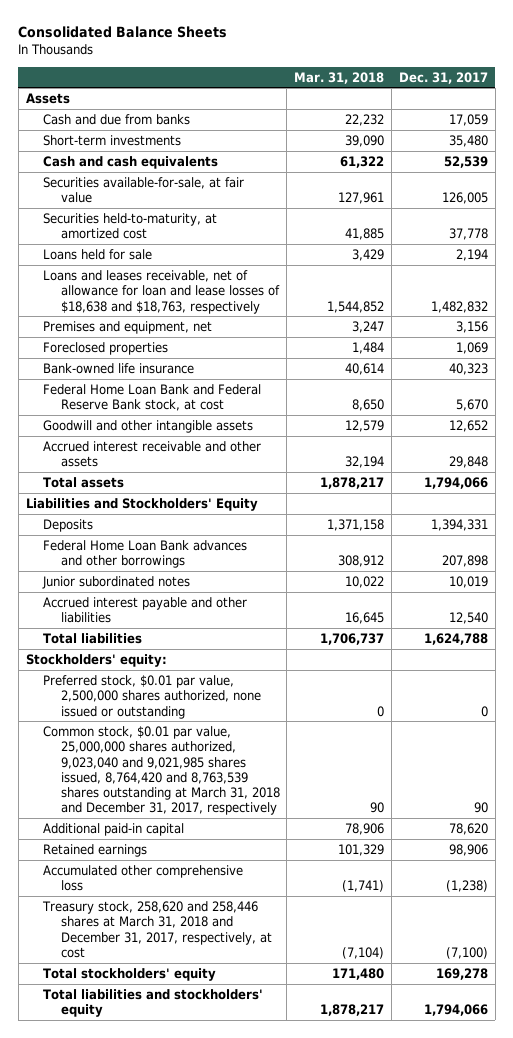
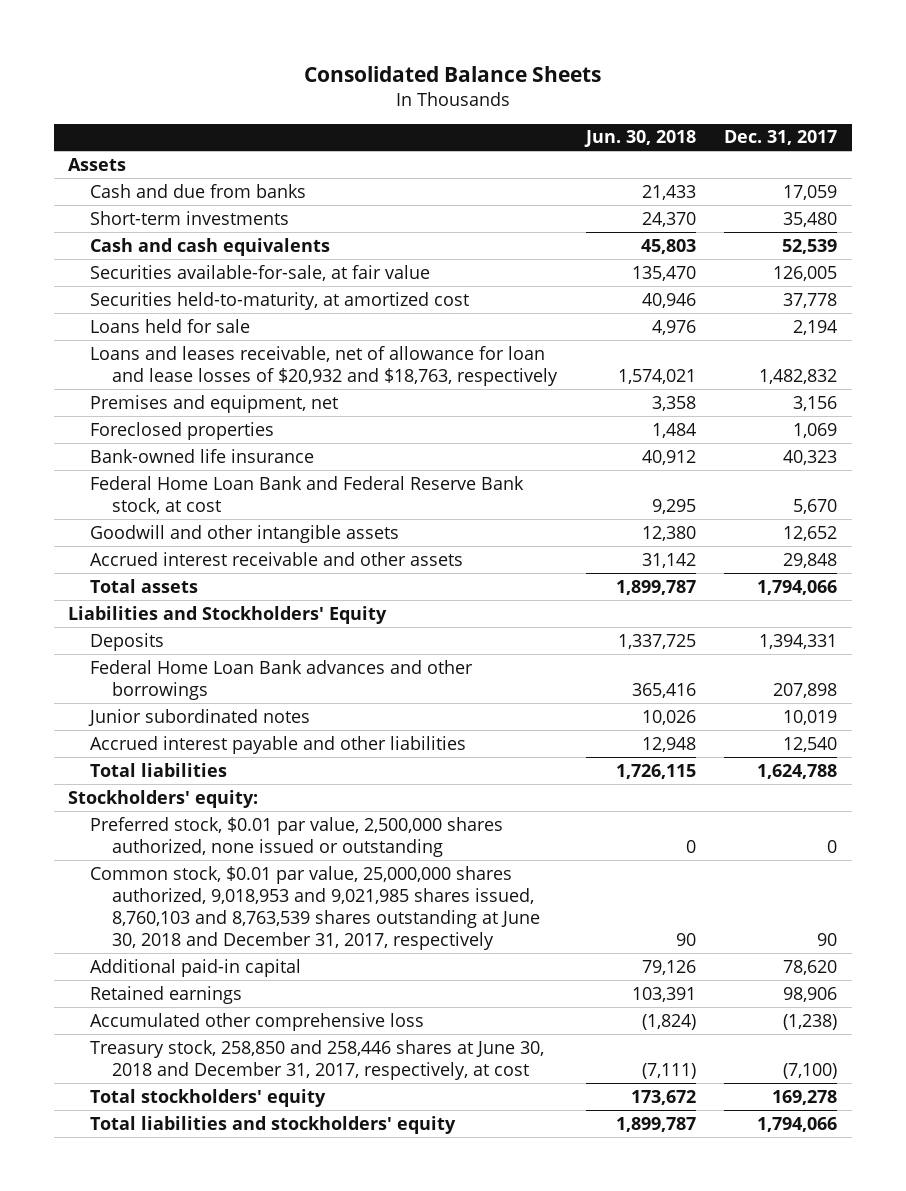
- | Mar. 31, 2018 | Dec. 31, 2017
+ | Jun. 30, 2018 | Dec. 31, 2017
- Loans and leases receivable, net of allowance for loan and lease losses of $18,638 and $18,763, respectively | 1,544,852 | 1,482,832
+ Loans and leases receivable, net of allowance for loan and lease losses of $20,932 and $18,763, respectively | 1,574,021 | 1,482,832
- Common stock, $0.01 par value, 25,000,000 shares authorized, 9,023,040 and 9,021,985 shares issued, 8,764,420 and 8,763,539 shares outstanding at March 31, 2018 and December 31, 2017, respectively | 90 | 90
+ Common stock, $0.01 par value, 25,000,000 shares authorized, 9,018,953 and 9,021,985 shares issued, 8,760,103 and 8,763,539 shares outstanding at June 30, 2018 and December 31, 2017, respectively | 90 | 90
- Treasury stock, 258,620 and 258,446 shares at March 31, 2018 and December 31, 2017, respectively, at cost | (7,104) | (7,100)
+ Treasury stock, 258,850 and 258,446 shares at June 30, 2018 and December 31, 2017, respectively, at cost | (7,111) | (7,100)

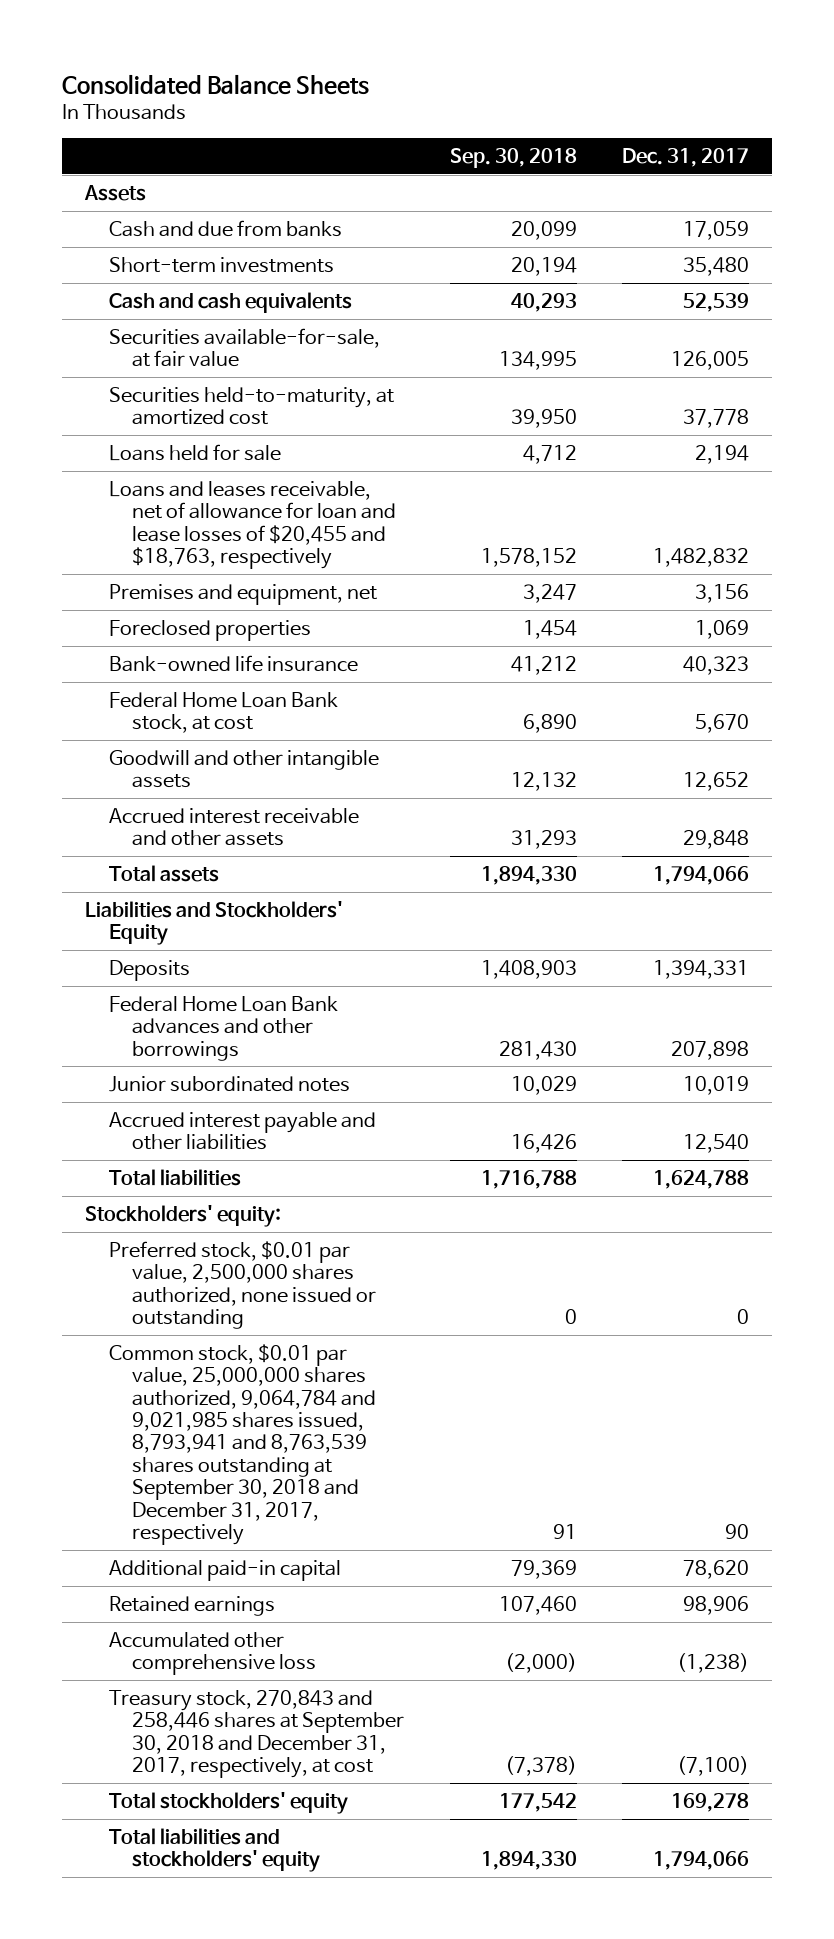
- | Jun. 30, 2018 | Dec. 31, 2017
+ | Sep. 30, 2018 | Dec. 31, 2017
- Loans and leases receivable, net of allowance for loan and lease losses of $20,932 and $18,763, respectively | 1,574,021 | 1,482,832
+ Loans and leases receivable, net of allowance for loan and lease losses of $20,455 and $18,763, respectively | 1,578,152 | 1,482,832
- Federal Home Loan Bank and Federal Reserve Bank stock, at cost | 9,295 | 5,670
+ Federal Home Loan Bank stock, at cost | 6,890 | 5,670
- Common stock, $0.01 par value, 25,000,000 shares authorized, 9,018,953 and 9,021,985 shares issued, 8,760,103 and 8,763,539 shares outstanding at June 30, 2018 and December 31, 2017, respectively | 90 | 90
+ Common stock, $0.01 par value, 25,000,000 shares authorized, 9,064,784 and 9,021,985 shares issued, 8,793,941 and 8,763,539 shares outstanding at September 30, 2018 and December 31, 2017, respectively | 91 | 90
- Treasury stock, 258,850 and 258,446 shares at June 30, 2018 and December 31, 2017, respectively, at cost | (7,111) | (7,100)
+ Treasury stock, 270,843 and 258,446 shares at September 30, 2018 and December 31, 2017, respectively, at cost | (7,378) | (7,100)

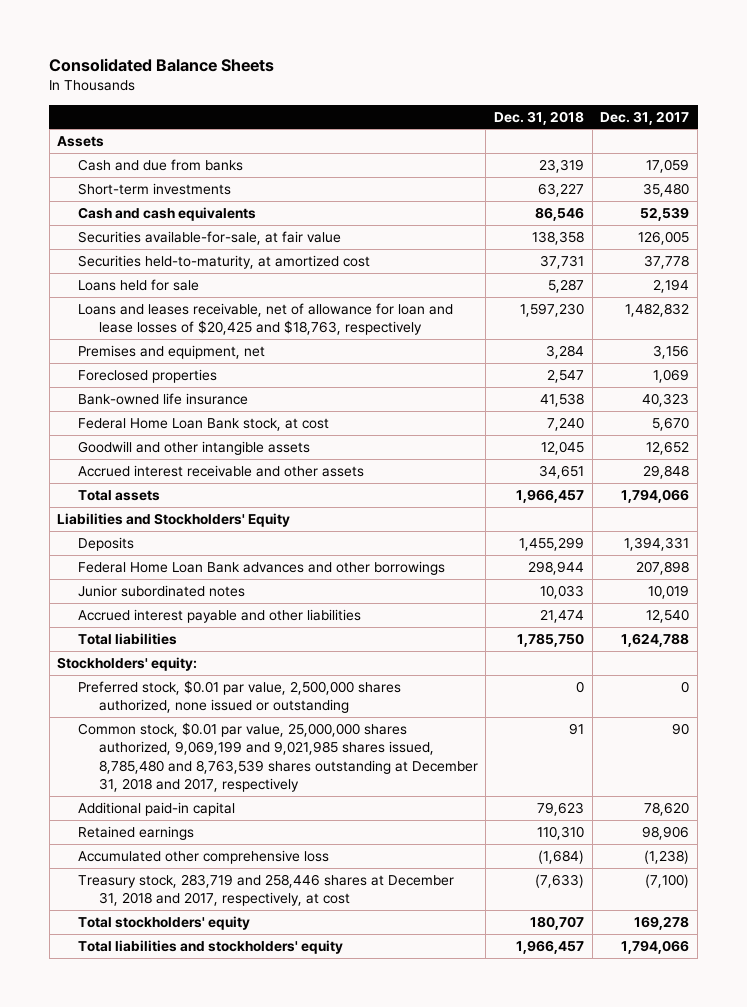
- | Sep. 30, 2018 | Dec. 31, 2017
+ | Dec. 31, 2018 | Dec. 31, 2017
- Loans and leases receivable, net of allowance for loan and lease losses of $20,455 and $18,763, respectively | 1,578,152 | 1,482,832
+ Loans and leases receivable, net of allowance for loan and lease losses of $20,425 and $18,763, respectively | 1,597,230 | 1,482,832
- Common stock, $0.01 par value, 25,000,000 shares authorized, 9,064,784 and 9,021,985 shares issued, 8,793,941 and 8,763,539 shares outstanding at September 30, 2018 and December 31, 2017, respectively | 91 | 90
+ Common stock, $0.01 par value, 25,000,000 shares authorized, 9,069,199 and 9,021,985 shares issued, 8,785,480 and 8,763,539 shares outstanding at December 31, 2018 and 2017, respectively | 91 | 90
- Treasury stock, 270,843 and 258,446 shares at September 30, 2018 and December 31, 2017, respectively, at cost | (7,378) | (7,100)
+ Treasury stock, 283,719 and 258,446 shares at December 31, 2018 and 2017, respectively, at cost | (7,633) | (7,100)

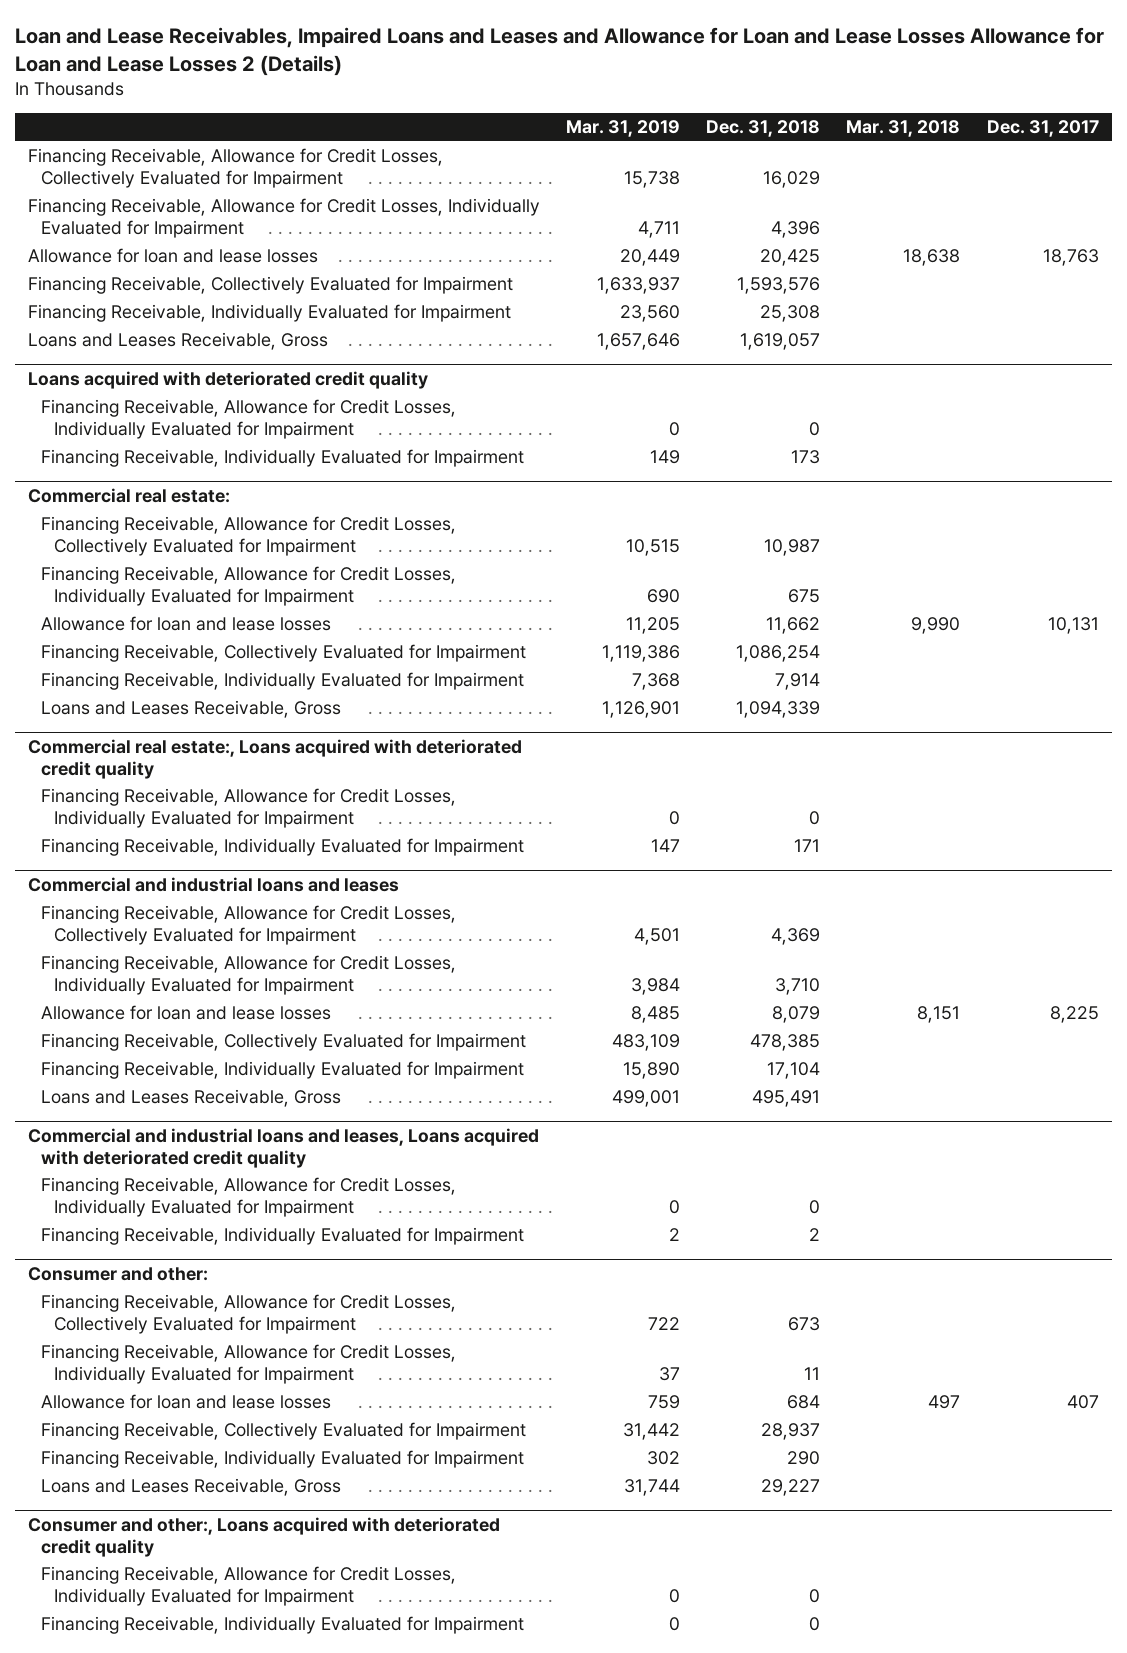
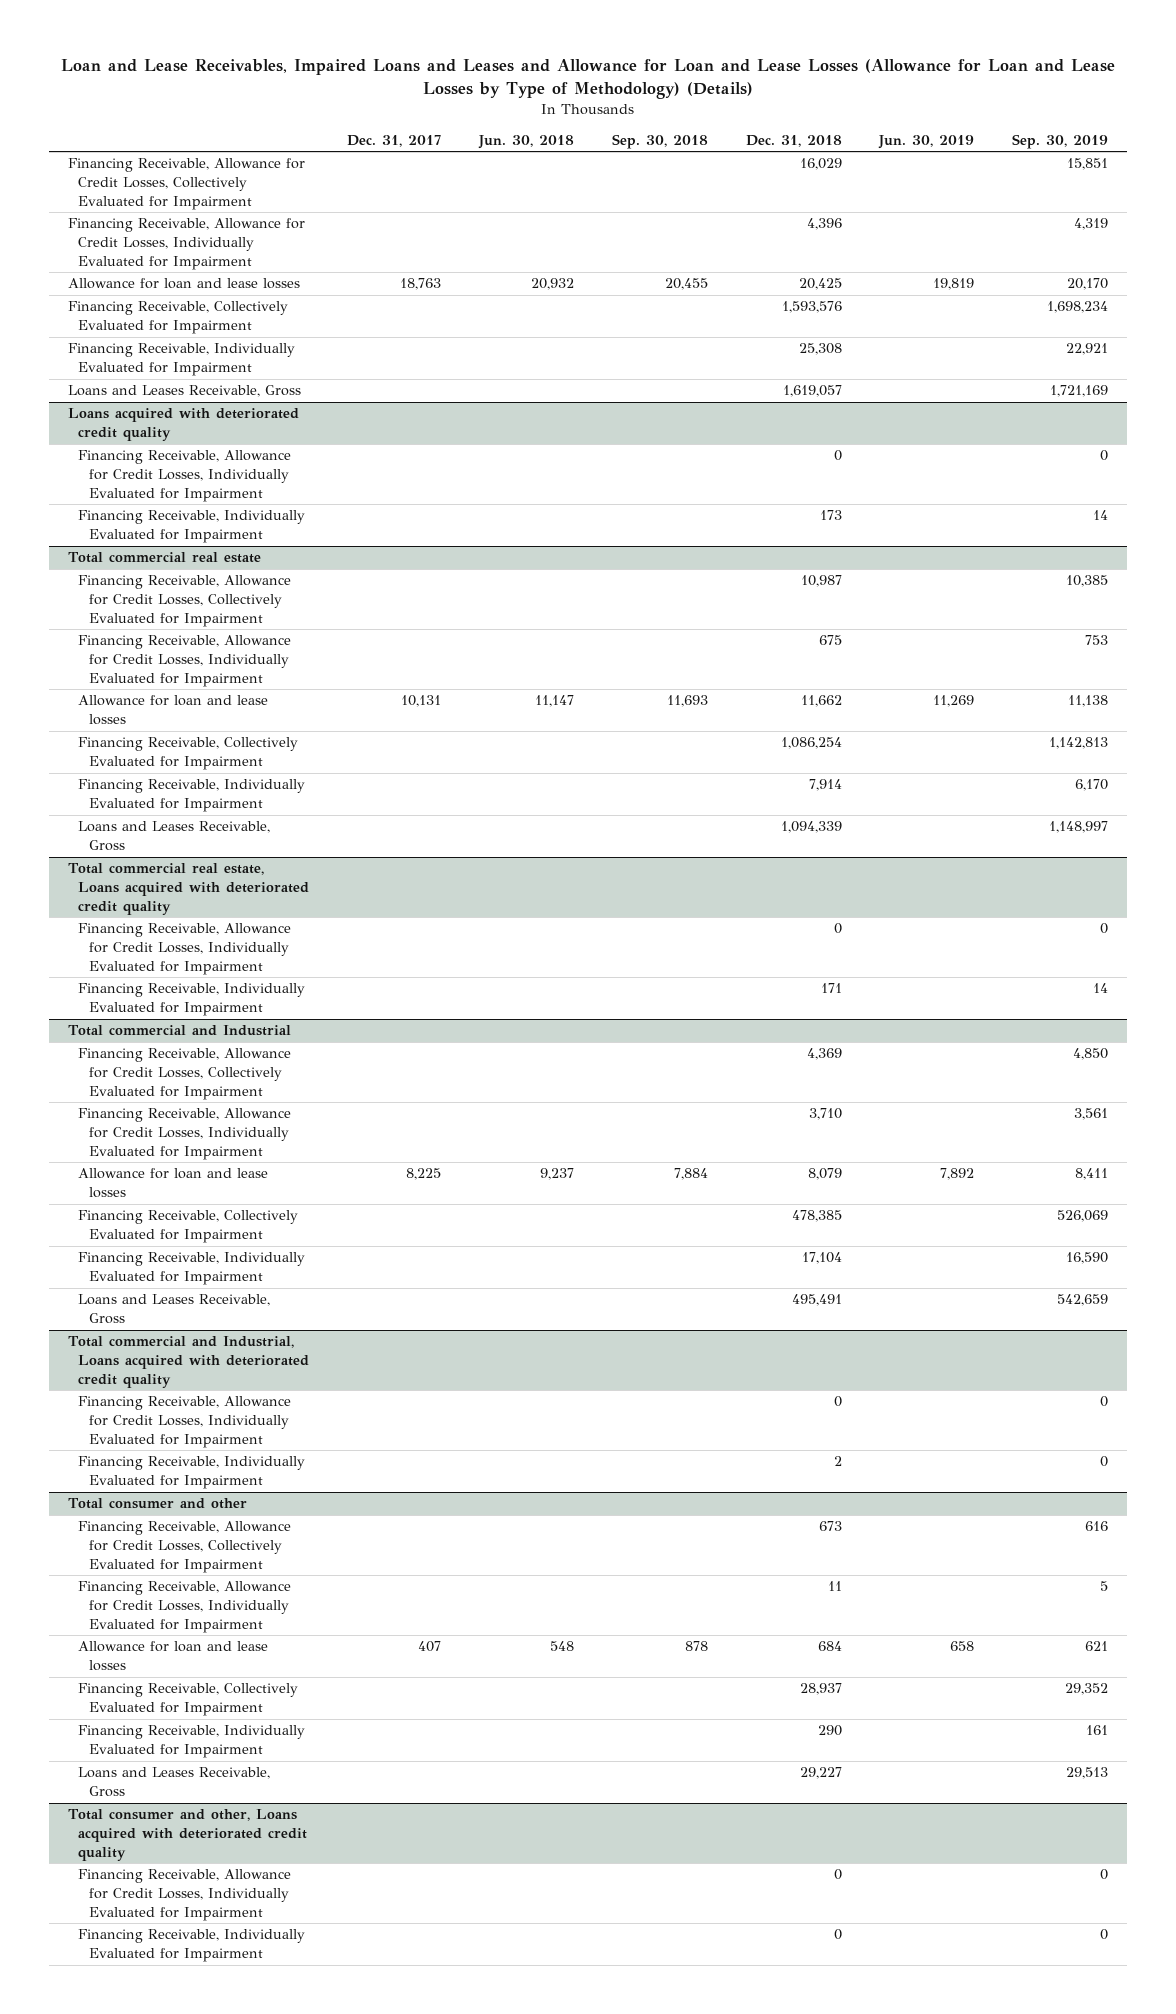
- Loan and Lease Receivables, Impaired Loans and Leases and Allowance for Loan and Lease Losses Allowance for Loan and Lease Losses 2 (Details)
+ Loan and Lease Receivables, Impaired Loans and Leases and Allowance for Loan and Lease Losses (Allowance for Loan and Lease Losses by Type of Methodology) (Details)
- | Mar. 31, 2019 | Dec. 31, 2018 | Mar. 31, 2018 | Dec. 31, 2017
+ | Dec. 31, 2017 | Jun. 30, 2018 | Sep. 30, 2018 | Dec. 31, 2018 | Jun. 30, 2019 | Sep. 30, 2019
- Commercial real estate:
+ Total commercial real estate
- Commercial real estate:, Loans acquired with deteriorated credit quality
+ Total commercial real estate, Loans acquired with deteriorated credit quality
- Commercial and industrial loans and leases
+ Total commercial and Industrial
- Commercial and industrial loans and leases, Loans acquired with deteriorated credit quality
+ Total commercial and Industrial, Loans acquired with deteriorated credit quality
- Consumer and other:
+ Total consumer and other
- Consumer and other:, Loans acquired with deteriorated credit quality
+ Total consumer and other, Loans acquired with deteriorated credit quality

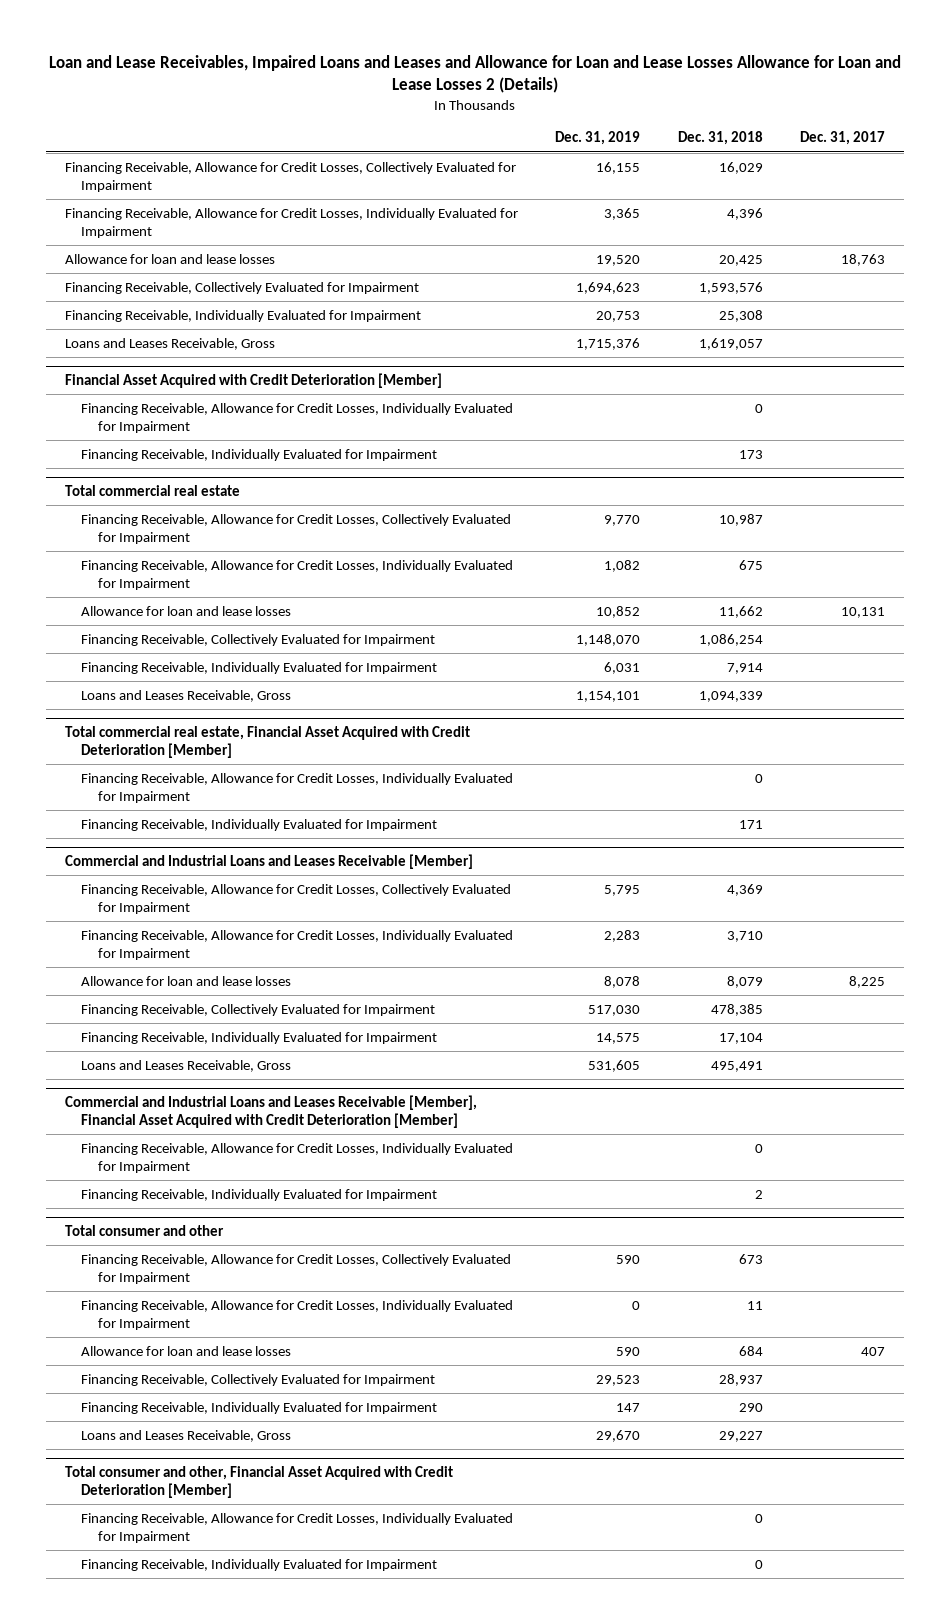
- Loan and Lease Receivables, Impaired Loans and Leases and Allowance for Loan and Lease Losses (Allowance for Loan and Lease Losses by Type of Methodology) (Details)
+ Loan and Lease Receivables, Impaired Loans and Leases and Allowance for Loan and Lease Losses Allowance for Loan and Lease Losses 2 (Details)
- | Dec. 31, 2017 | Jun. 30, 2018 | Sep. 30, 2018 | Dec. 31, 2018 | Jun. 30, 2019 | Sep. 30, 2019
+ | Dec. 31, 2019 | Dec. 31, 2018 | Dec. 31, 2017
- Loans acquired with deteriorated credit quality
+ Financial Asset Acquired with Credit Deterioration [Member]
- Total commercial real estate, Loans acquired with deteriorated credit quality
+ Total commercial real estate, Financial Asset Acquired with Credit Deterioration [Member]
- Total commercial and Industrial
+ Commercial and Industrial Loans and Leases Receivable [Member]
- Total commercial and Industrial, Loans acquired with deteriorated credit quality
+ Commercial and Industrial Loans and Leases Receivable [Member], Financial Asset Acquired with Credit Deterioration [Member]
- Total consumer and other, Loans acquired with deteriorated credit quality
+ Total consumer and other, Financial Asset Acquired with Credit Deterioration [Member]

